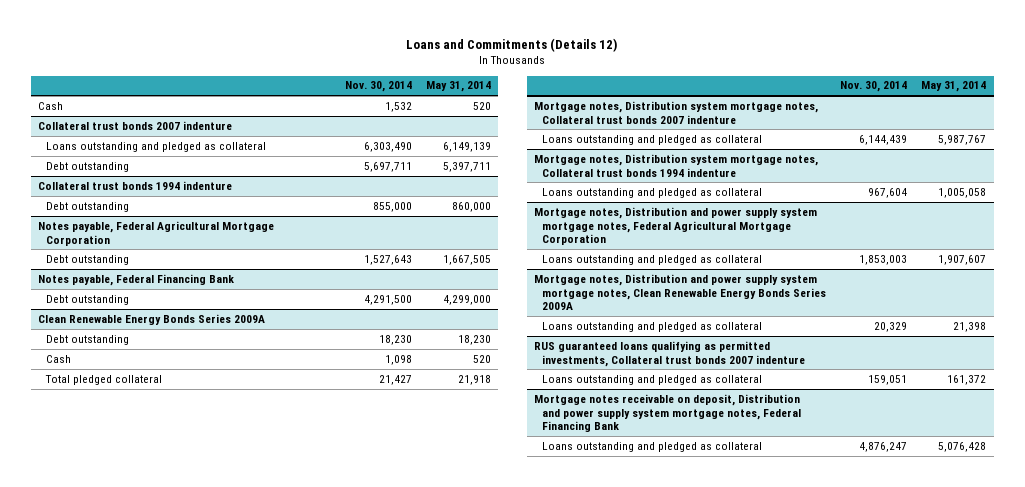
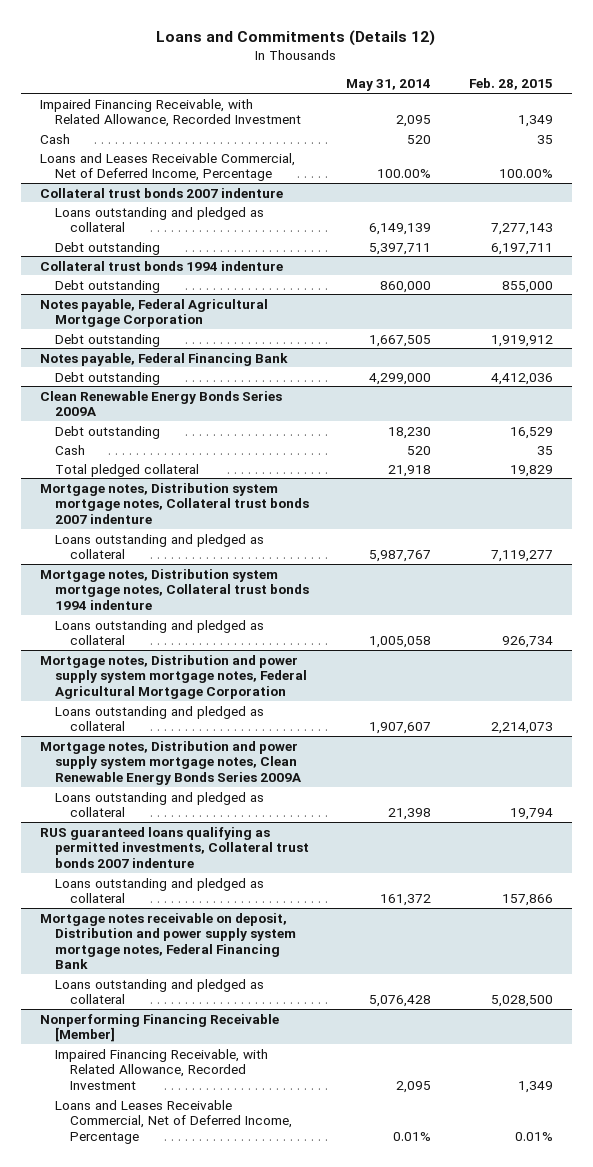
- | Nov. 30, 2014 | May 31, 2014
+ | May 31, 2014 | Feb. 28, 2015
+ Impaired Financing Receivable, with Related Allowance, Recorded Investment | 2,095 | 1,349
+ Loans and Leases Receivable Commercial, Net of Deferred Income, Percentage | 100.00% | 100.00%
+ Nonperforming Financing Receivable [Member]
+ Impaired Financing Receivable, with Related Allowance, Recorded Investment | 2,095 | 1,349
+ Loans and Leases Receivable Commercial, Net of Deferred Income, Percentage | 0.01% | 0.01%

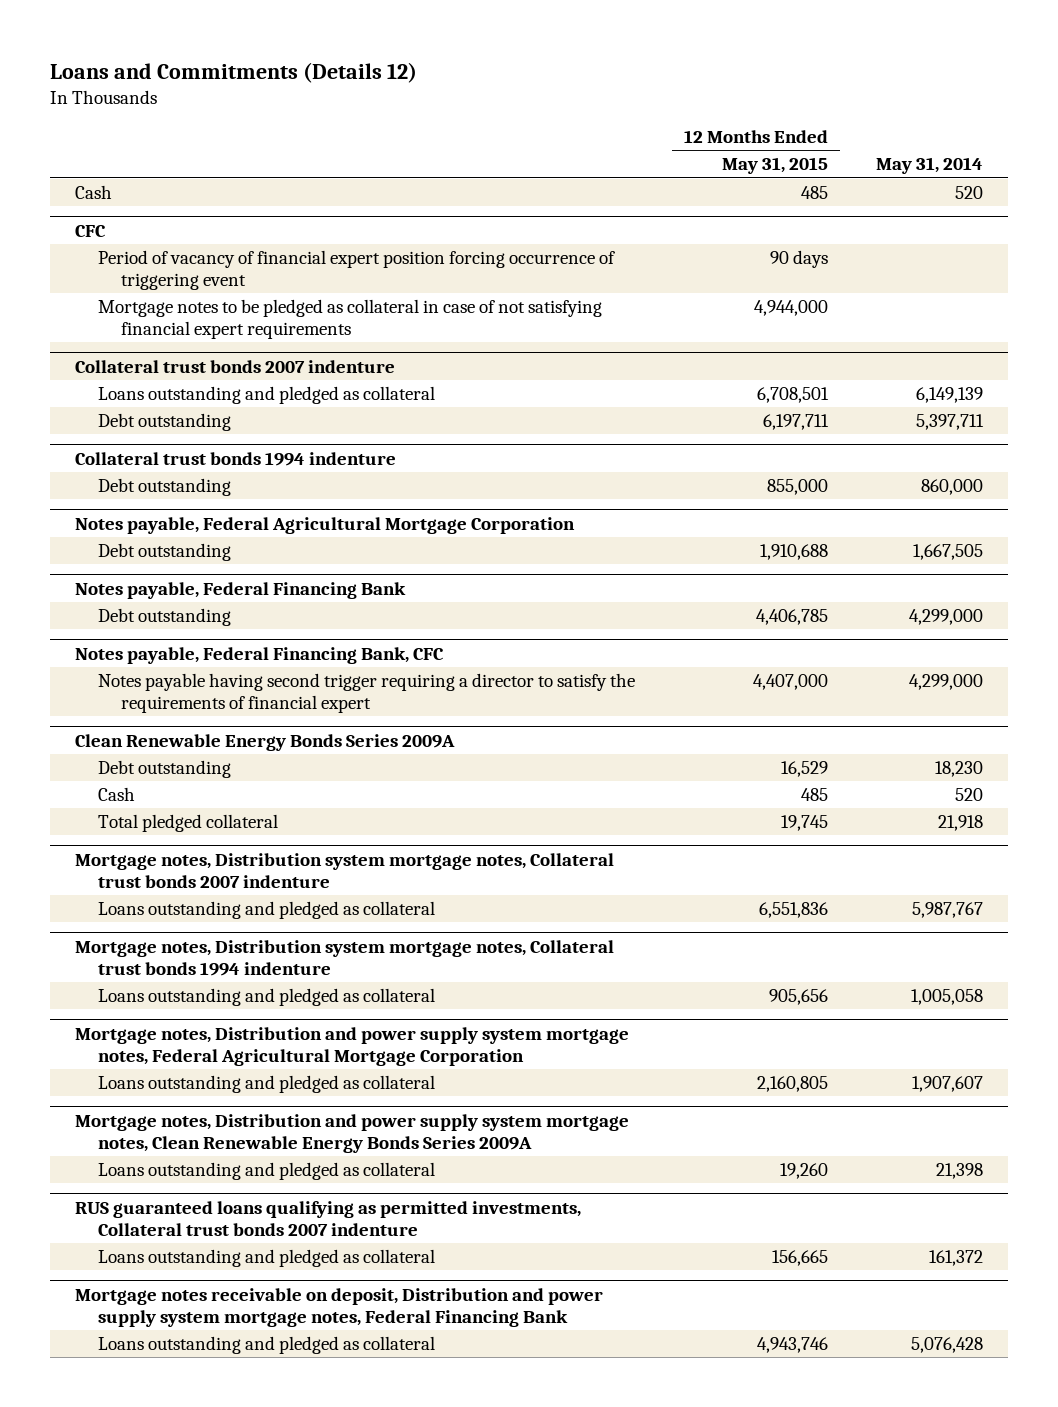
- | May 31, 2014 | Feb. 28, 2015
+ | 12 Months Ended May 31, 2015 | May 31, 2014
- Impaired Financing Receivable, with Related Allowance, Recorded Investment | 2,095 | 1,349
- Loans and Leases Receivable Commercial, Net of Deferred Income, Percentage | 100.00% | 100.00%
+ CFC
+ Period of vacancy of financial expert position forcing occurrence of triggering event | 90 days |
+ Mortgage notes to be pledged as collateral in case of not satisfying financial expert requirements | 4,944,000 |
+ Notes payable, Federal Financing Bank, CFC
+ Notes payable having second trigger requiring a director to satisfy the requirements of financial expert | 4,407,000 | 4,299,000
- Nonperforming Financing Receivable [Member]
- Impaired Financing Receivable, with Related Allowance, Recorded Investment | 2,095 | 1,349
- Loans and Leases Receivable Commercial, Net of Deferred Income, Percentage | 0.01% | 0.01%

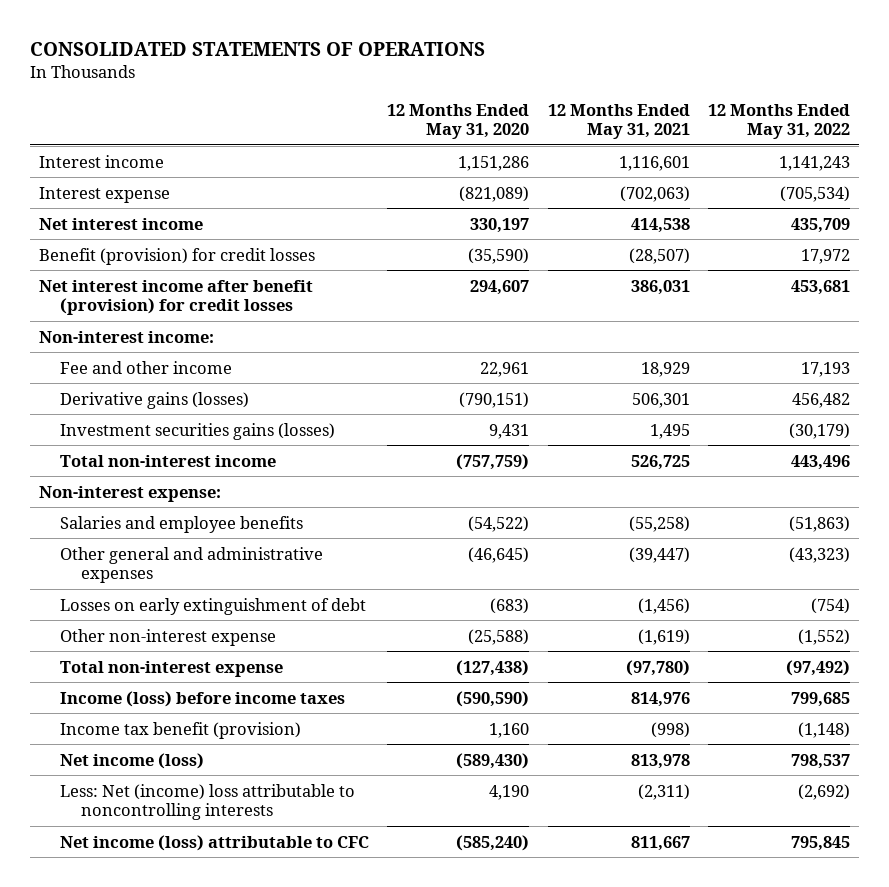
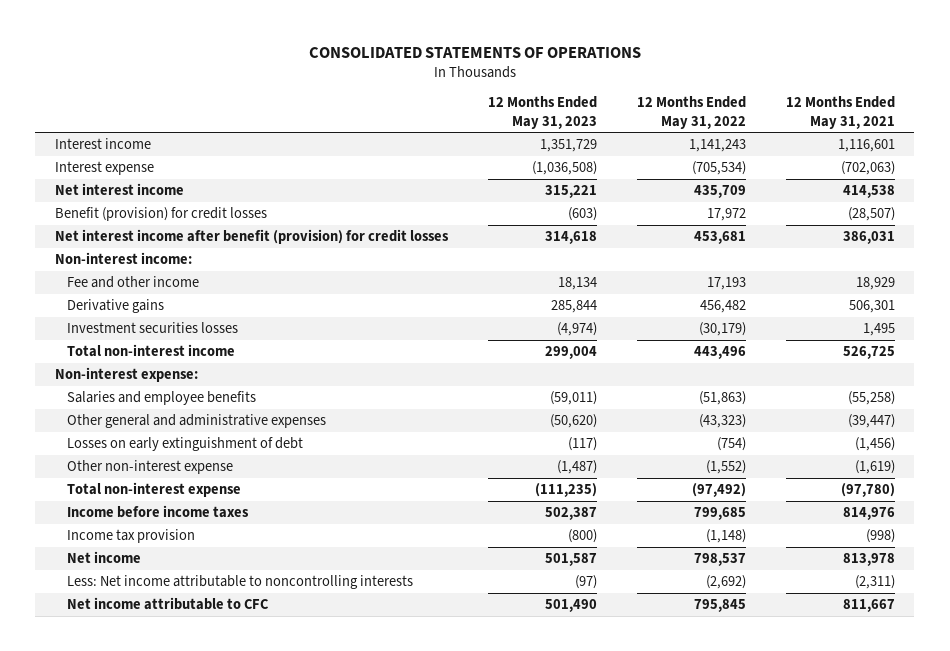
- | 12 Months Ended May 31, 2020 | 12 Months Ended May 31, 2021 | 12 Months Ended May 31, 2022
+ | 12 Months Ended May 31, 2023 | 12 Months Ended May 31, 2022 | 12 Months Ended May 31, 2021
- Derivative gains (losses) | (790,151) | 506,301 | 456,482
- Investment securities gains (losses) | 9,431 | 1,495 | (30,179)
+ Derivative gains | 285,844 | 456,482 | 506,301
+ Investment securities losses | (4,974) | (30,179) | 1,495
- Income (loss) before income taxes | (590,590) | 814,976 | 799,685
- Income tax benefit (provision) | 1,160 | (998) | (1,148)
- Net income (loss) | (589,430) | 813,978 | 798,537
- Less: Net (income) loss attributable to noncontrolling interests | 4,190 | (2,311) | (2,692)
- Net income (loss) attributable to CFC | (585,240) | 811,667 | 795,845
+ Income before income taxes | 502,387 | 799,685 | 814,976
+ Income tax provision | (800) | (1,148) | (998)
+ Net income | 501,587 | 798,537 | 813,978
+ Less: Net income attributable to noncontrolling interests | (97) | (2,692) | (2,311)
+ Net income attributable to CFC | 501,490 | 795,845 | 811,667

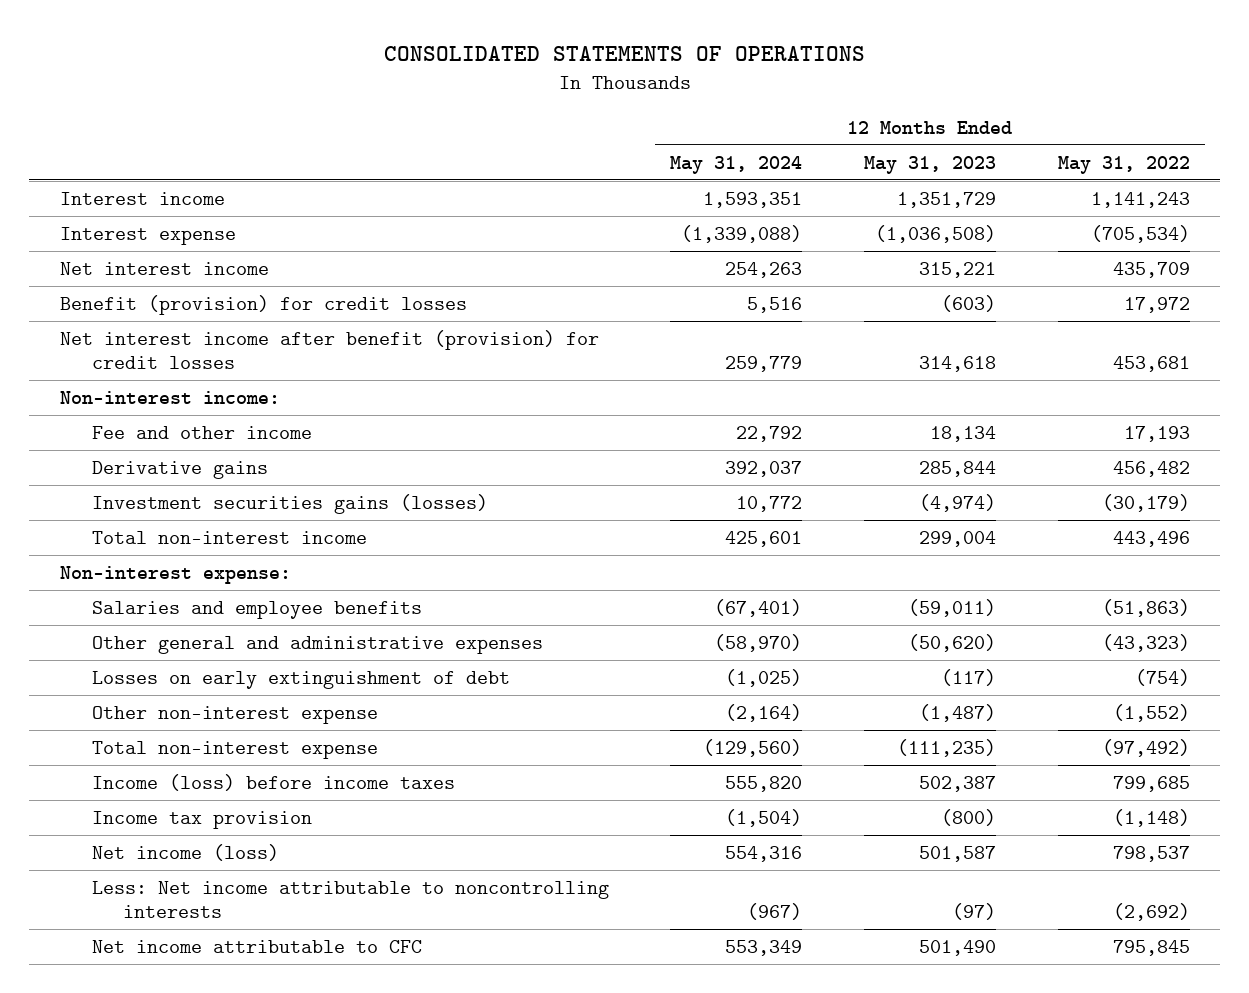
- | 12 Months Ended May 31, 2023 | 12 Months Ended May 31, 2022 | 12 Months Ended May 31, 2021
+ | 12 Months Ended May 31, 2024 | 12 Months Ended May 31, 2023 | 12 Months Ended May 31, 2022
- Investment securities losses | (4,974) | (30,179) | 1,495
+ Investment securities gains (losses) | 10,772 | (4,974) | (30,179)
- Income before income taxes | 502,387 | 799,685 | 814,976
+ Income (loss) before income taxes | 555,820 | 502,387 | 799,685
- Net income | 501,587 | 798,537 | 813,978
+ Net income (loss) | 554,316 | 501,587 | 798,537

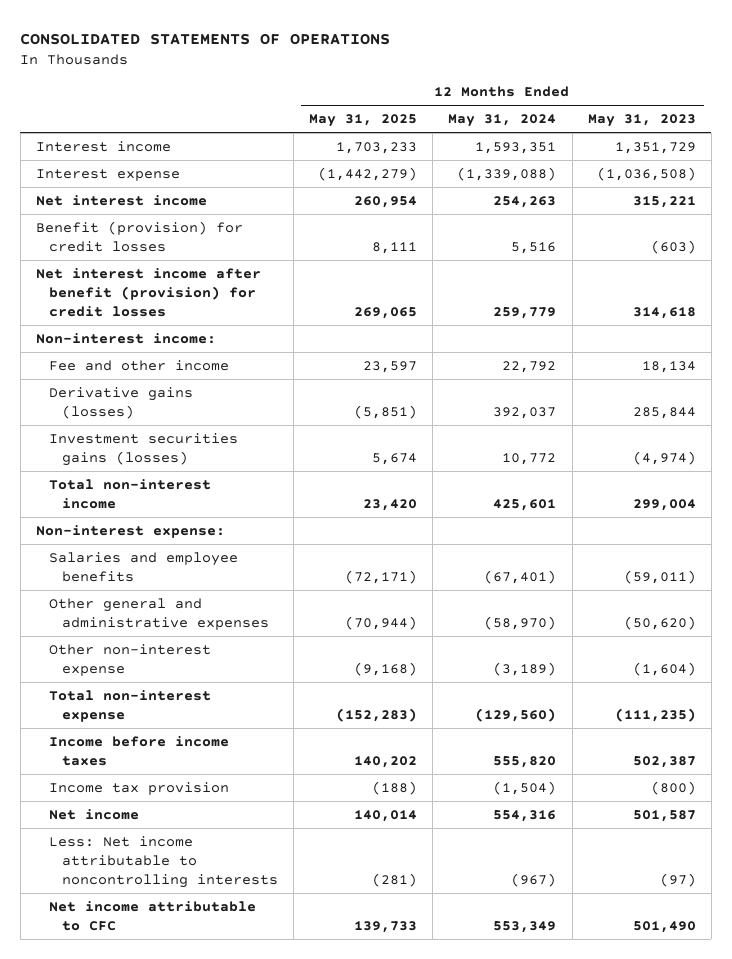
- | 12 Months Ended May 31, 2024 | 12 Months Ended May 31, 2023 | 12 Months Ended May 31, 2022
+ | 12 Months Ended May 31, 2025 | 12 Months Ended May 31, 2024 | 12 Months Ended May 31, 2023
- Derivative gains | 392,037 | 285,844 | 456,482
+ Derivative gains (losses) | (5,851) | 392,037 | 285,844
- Losses on early extinguishment of debt | (1,025) | (117) | (754)
- Other non-interest expense | (2,164) | (1,487) | (1,552)
+ Other non-interest expense | (9,168) | (3,189) | (1,604)
- Income (loss) before income taxes | 555,820 | 502,387 | 799,685
+ Income before income taxes | 140,202 | 555,820 | 502,387
- Net income (loss) | 554,316 | 501,587 | 798,537
+ Net income | 140,014 | 554,316 | 501,587

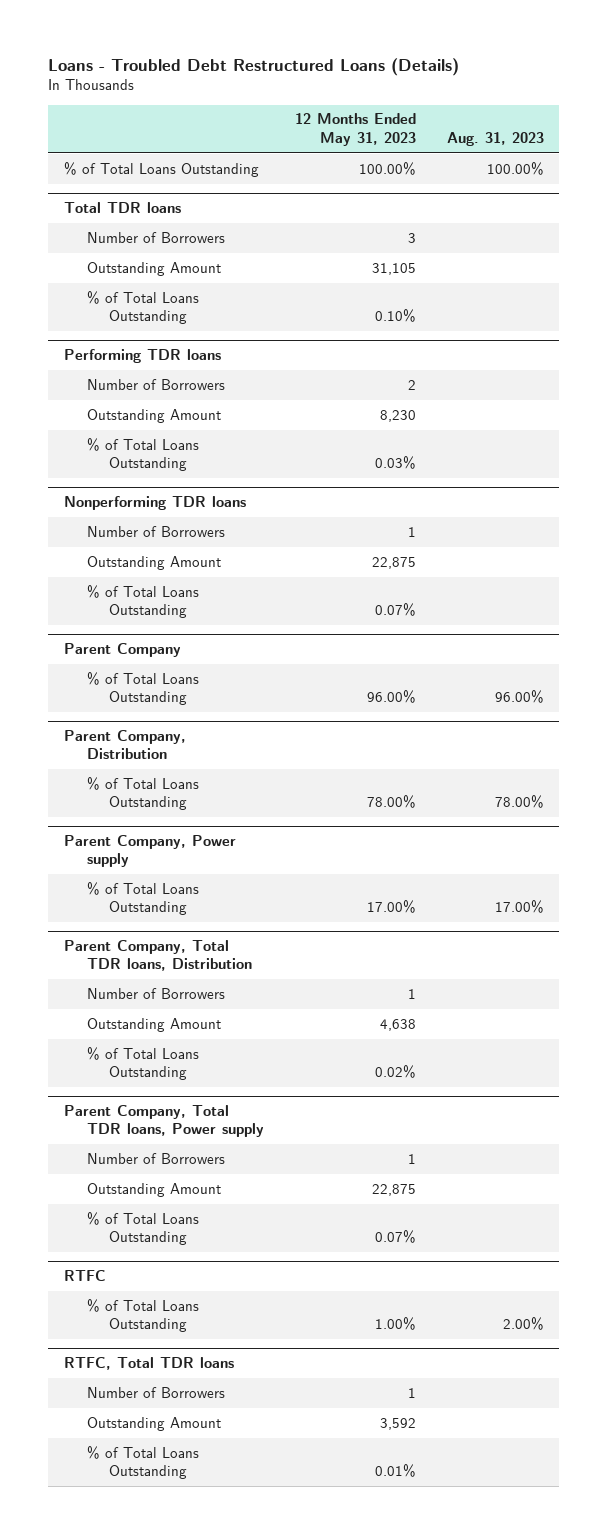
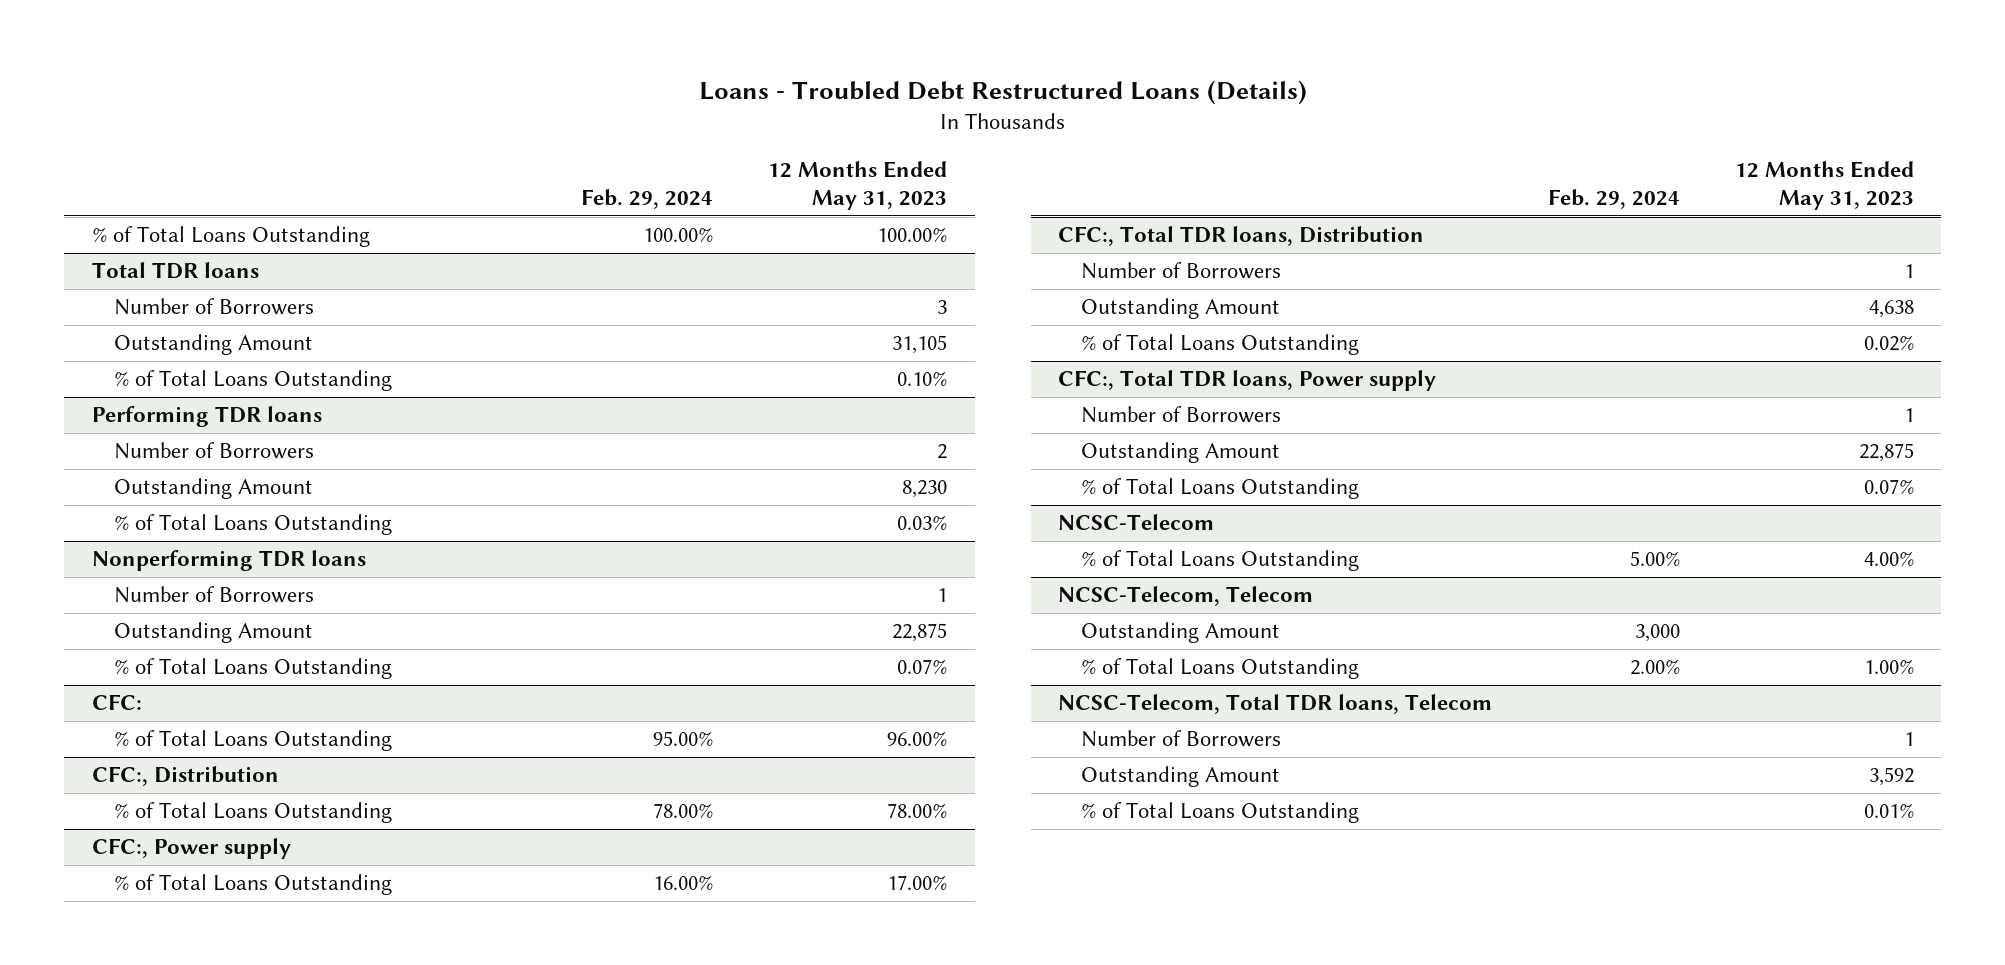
- | 12 Months Ended May 31, 2023 | Aug. 31, 2023
+ | Feb. 29, 2024 | 12 Months Ended May 31, 2023
- Parent Company
+ CFC:
- Parent Company, Distribution
+ CFC:, Distribution
- Parent Company, Power supply
+ CFC:, Power supply
- Parent Company, Total TDR loans, Distribution
+ CFC:, Total TDR loans, Distribution
- Parent Company, Total TDR loans, Power supply
+ CFC:, Total TDR loans, Power supply
- RTFC
+ NCSC-Telecom
+ % of Total Loans Outstanding | 5.00% | 4.00%
+ NCSC-Telecom, Telecom
+ Outstanding Amount | 3,000 |
- RTFC, Total TDR loans
+ NCSC-Telecom, Total TDR loans, Telecom

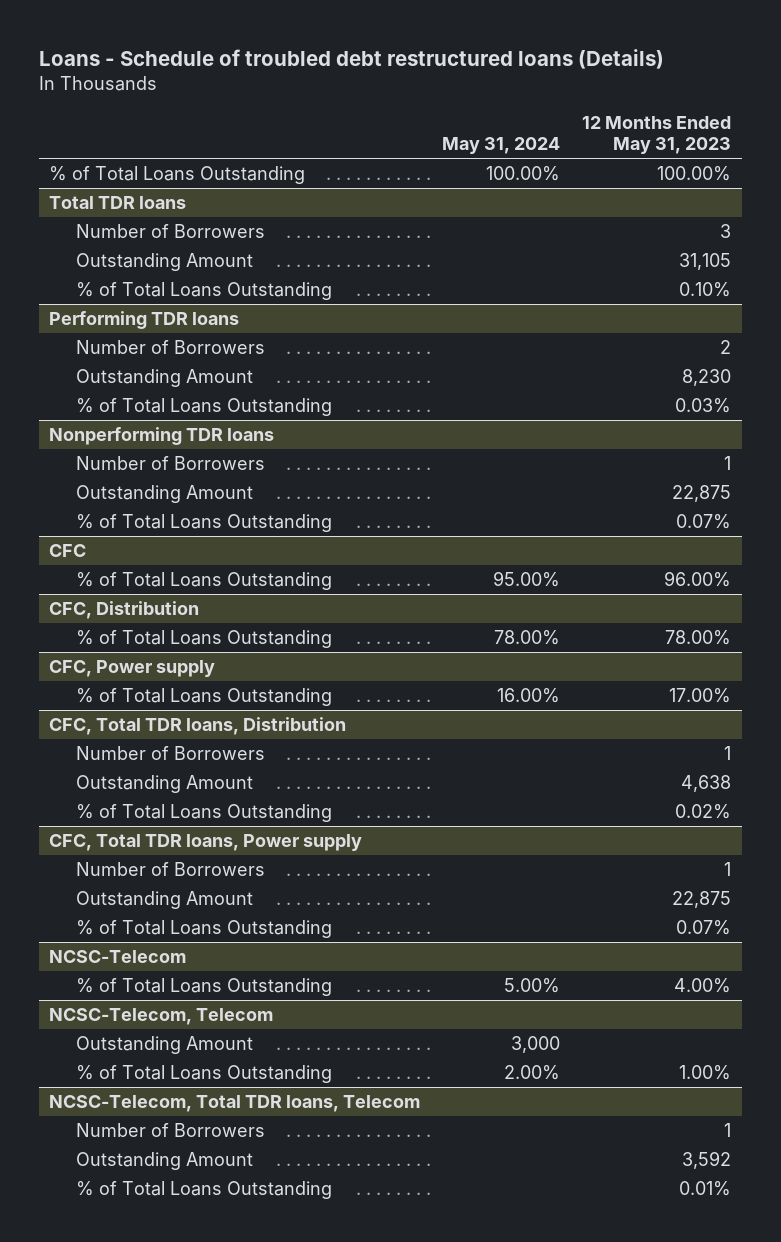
- Loans - Troubled Debt Restructured Loans (Details)
+ Loans - Schedule of troubled debt restructured loans (Details)
- | Feb. 29, 2024 | 12 Months Ended May 31, 2023
+ | May 31, 2024 | 12 Months Ended May 31, 2023
- CFC:
+ CFC
- CFC:, Distribution
+ CFC, Distribution
- CFC:, Power supply
+ CFC, Power supply
- CFC:, Total TDR loans, Distribution
+ CFC, Total TDR loans, Distribution
- CFC:, Total TDR loans, Power supply
+ CFC, Total TDR loans, Power supply

